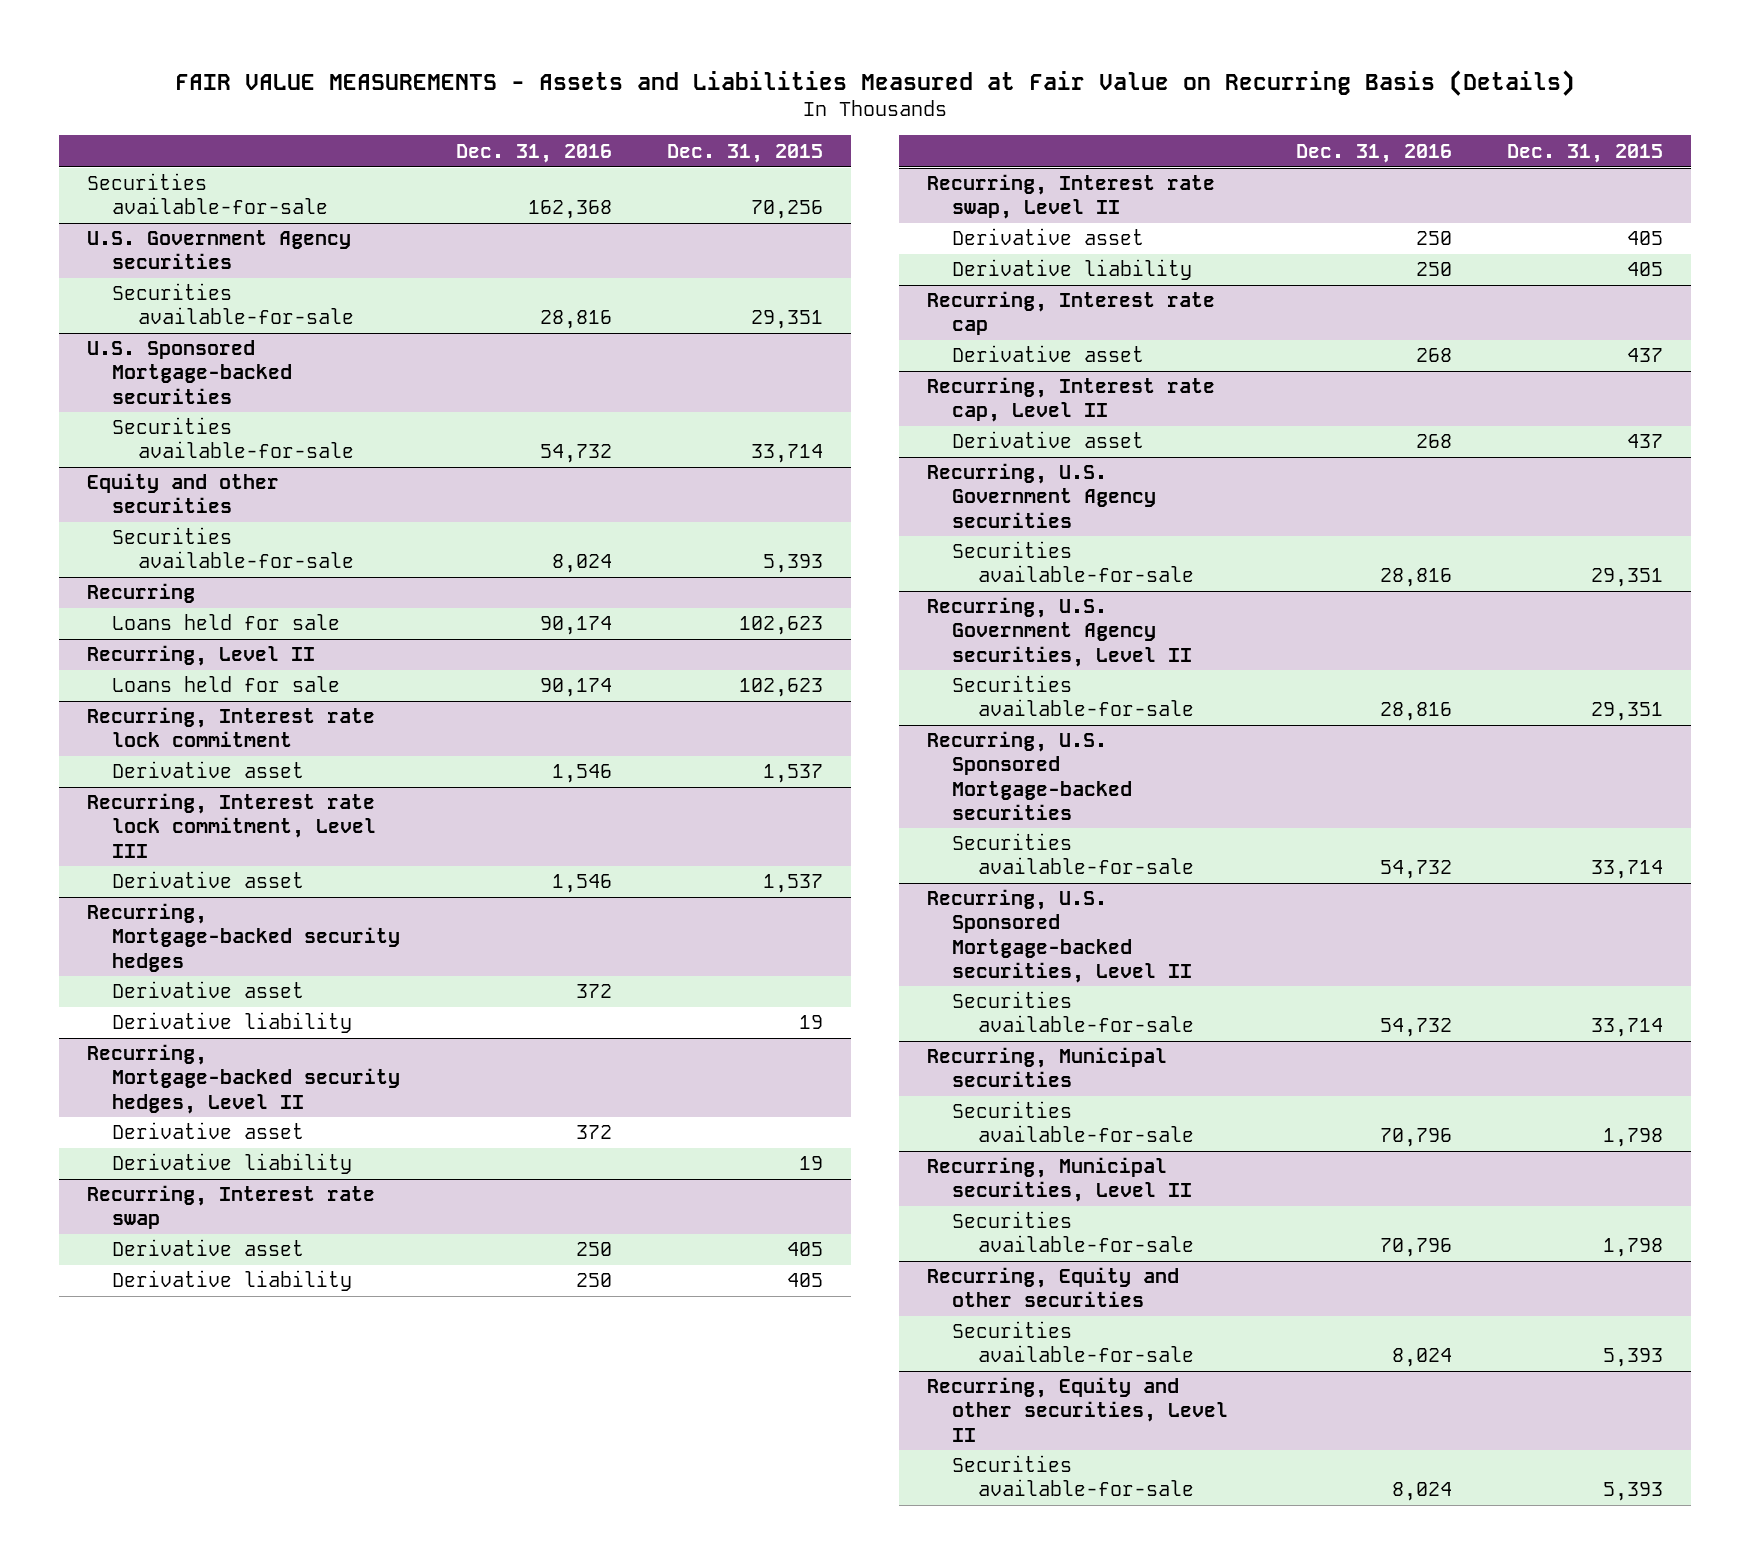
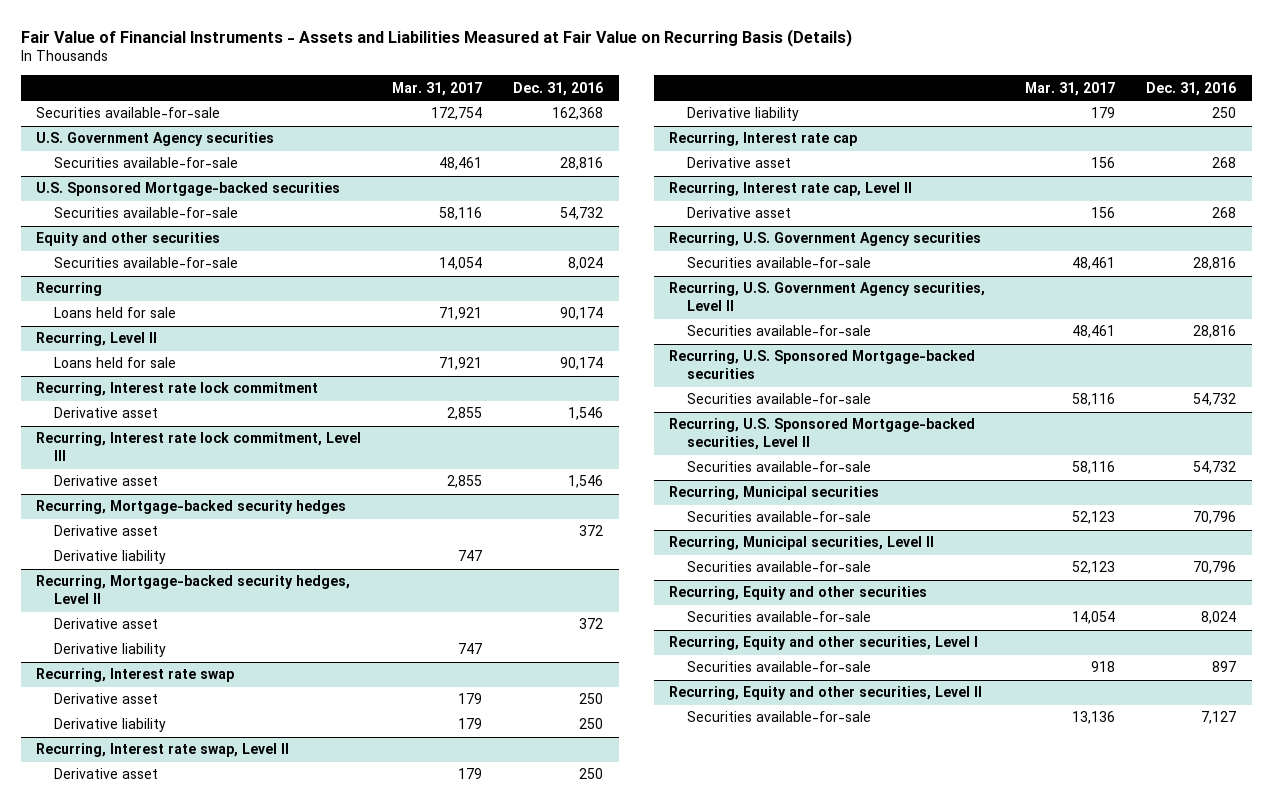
- FAIR VALUE MEASUREMENTS - Assets and Liabilities Measured at Fair Value on Recurring Basis (Details)
+ Fair Value of Financial Instruments - Assets and Liabilities Measured at Fair Value on Recurring Basis (Details)
- | Dec. 31, 2016 | Dec. 31, 2015
+ | Mar. 31, 2017 | Dec. 31, 2016
+ Recurring, Equity and other securities, Level I
+ Securities available-for-sale | 918 | 897
@ Recurring, Equity and other securities, Level II
- Securities available-for-sale | 8,024 | 5,393
+ Securities available-for-sale | 13,136 | 7,127

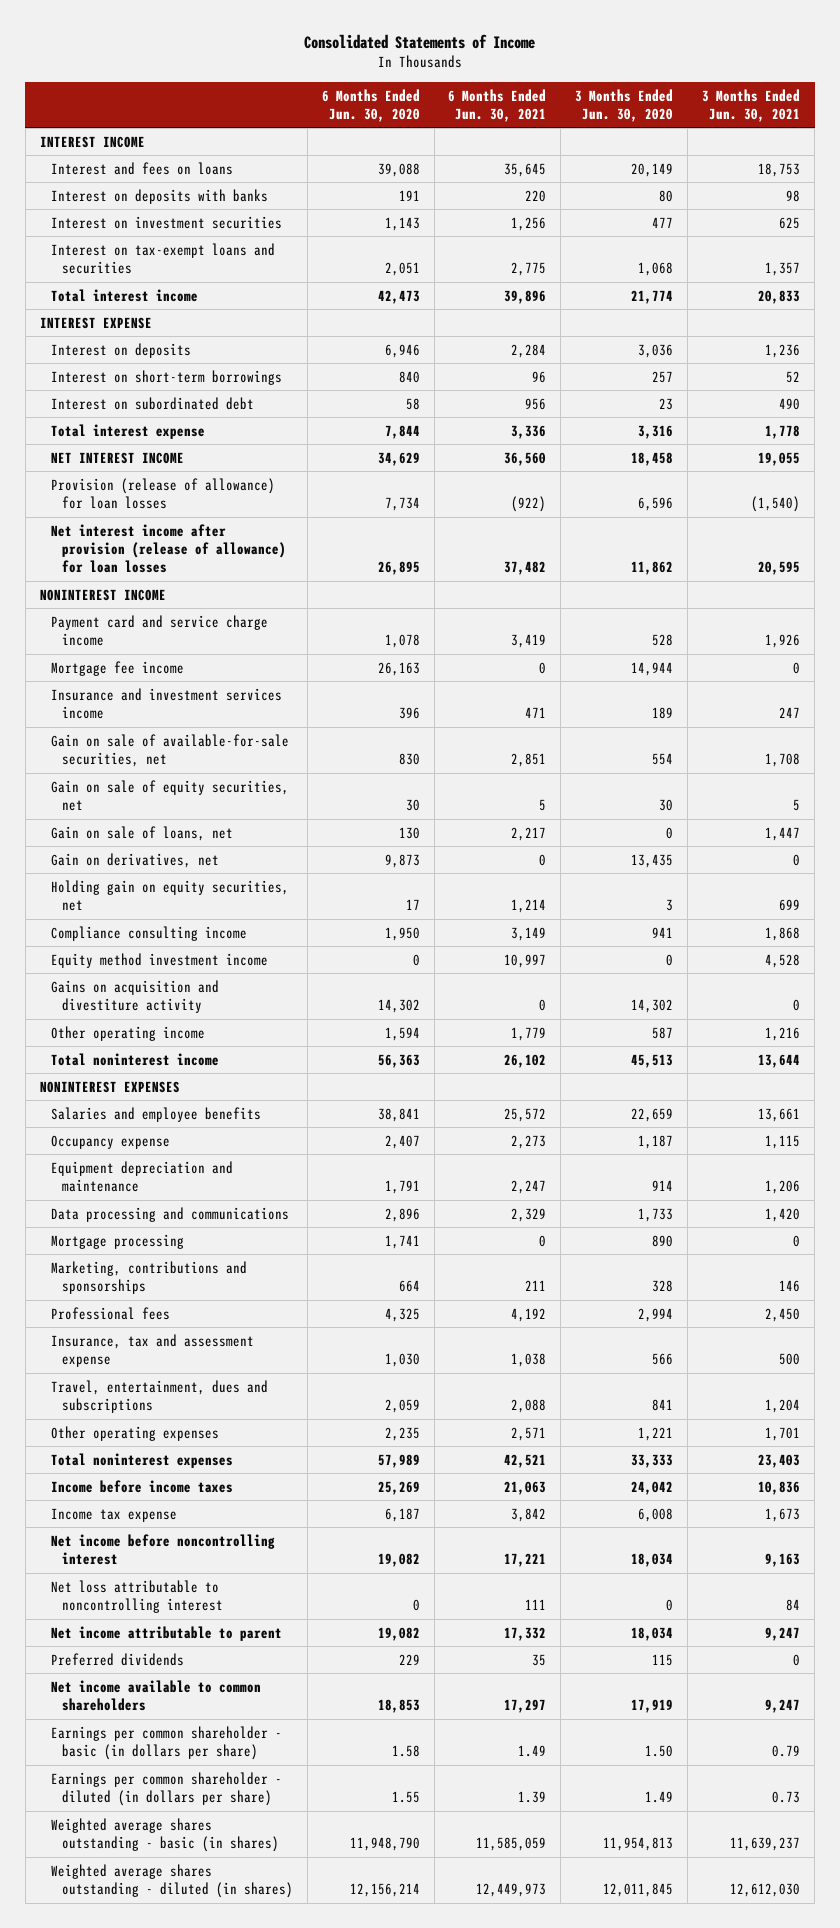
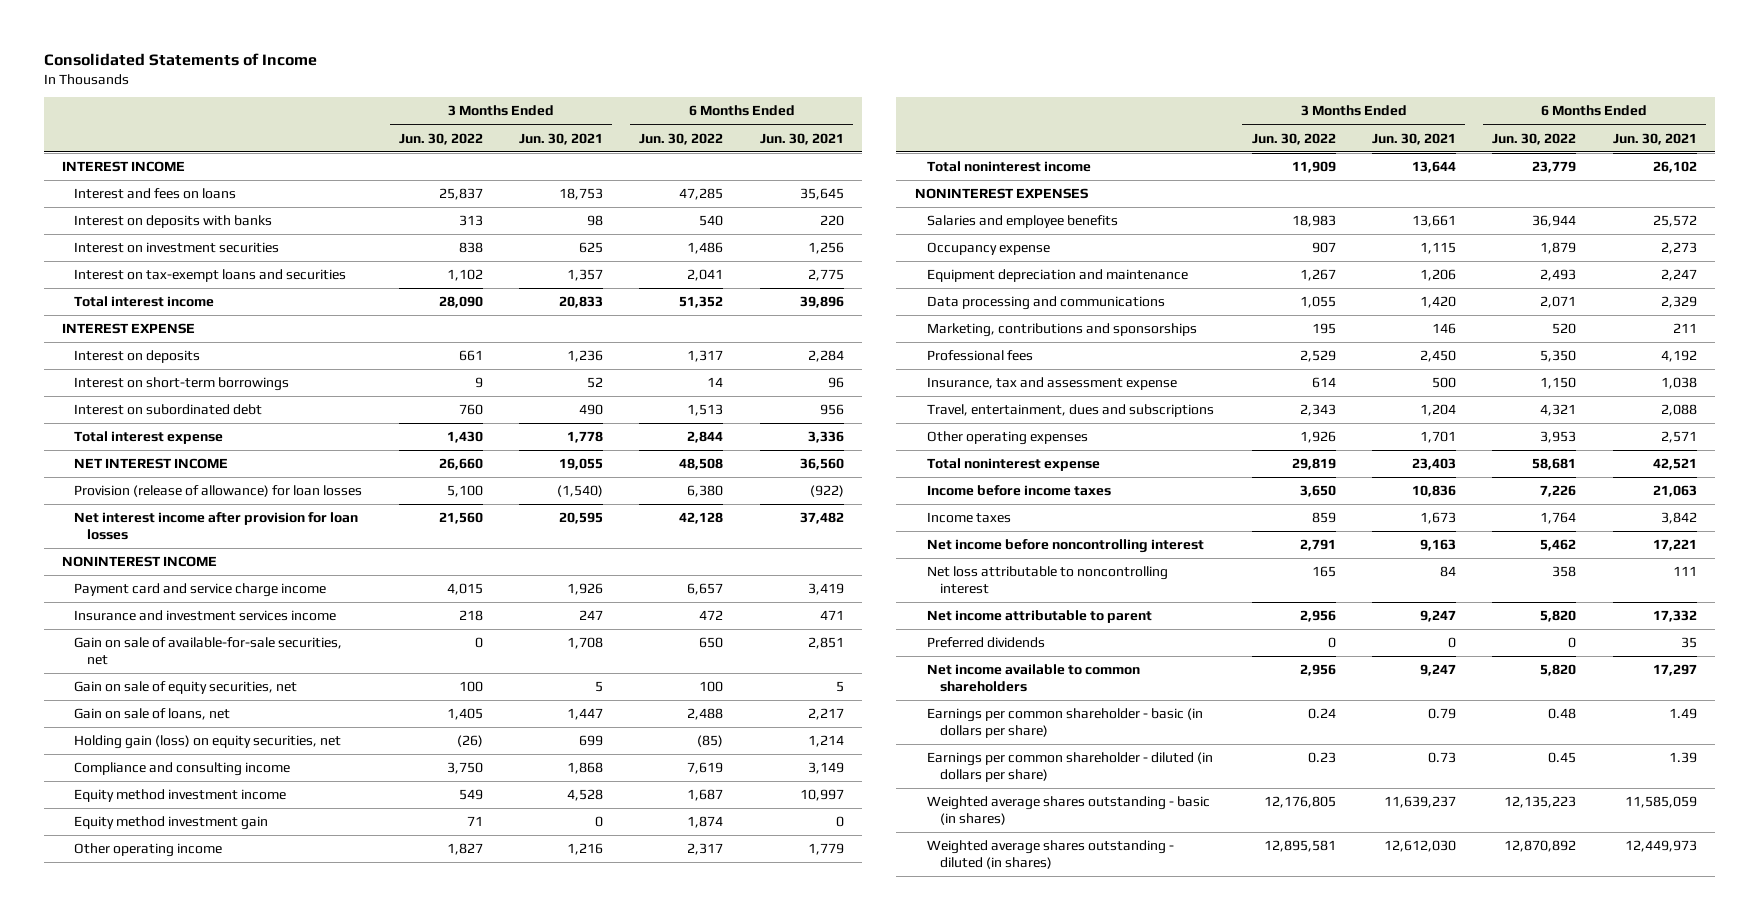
- | 6 Months Ended Jun. 30, 2020 | 6 Months Ended Jun. 30, 2021 | 3 Months Ended Jun. 30, 2020 | 3 Months Ended Jun. 30, 2021
+ | 3 Months Ended Jun. 30, 2022 | 3 Months Ended Jun. 30, 2021 | 6 Months Ended Jun. 30, 2022 | 6 Months Ended Jun. 30, 2021
- Net interest income after provision (release of allowance) for loan losses | 26,895 | 37,482 | 11,862 | 20,595
+ Net interest income after provision for loan losses | 21,560 | 20,595 | 42,128 | 37,482
- Mortgage fee income | 26,163 | 0 | 14,944 | 0
- Gain on derivatives, net | 9,873 | 0 | 13,435 | 0
- Holding gain on equity securities, net | 17 | 1,214 | 3 | 699
- Compliance consulting income | 1,950 | 3,149 | 941 | 1,868
+ Holding gain (loss) on equity securities, net | (26) | 699 | (85) | 1,214
+ Compliance and consulting income | 3,750 | 1,868 | 7,619 | 3,149
- Gains on acquisition and divestiture activity | 14,302 | 0 | 14,302 | 0
+ Equity method investment gain | 71 | 0 | 1,874 | 0
- Mortgage processing | 1,741 | 0 | 890 | 0
- Total noninterest expenses | 57,989 | 42,521 | 33,333 | 23,403
+ Total noninterest expense | 29,819 | 23,403 | 58,681 | 42,521
- Income tax expense | 6,187 | 3,842 | 6,008 | 1,673
+ Income taxes | 859 | 1,673 | 1,764 | 3,842

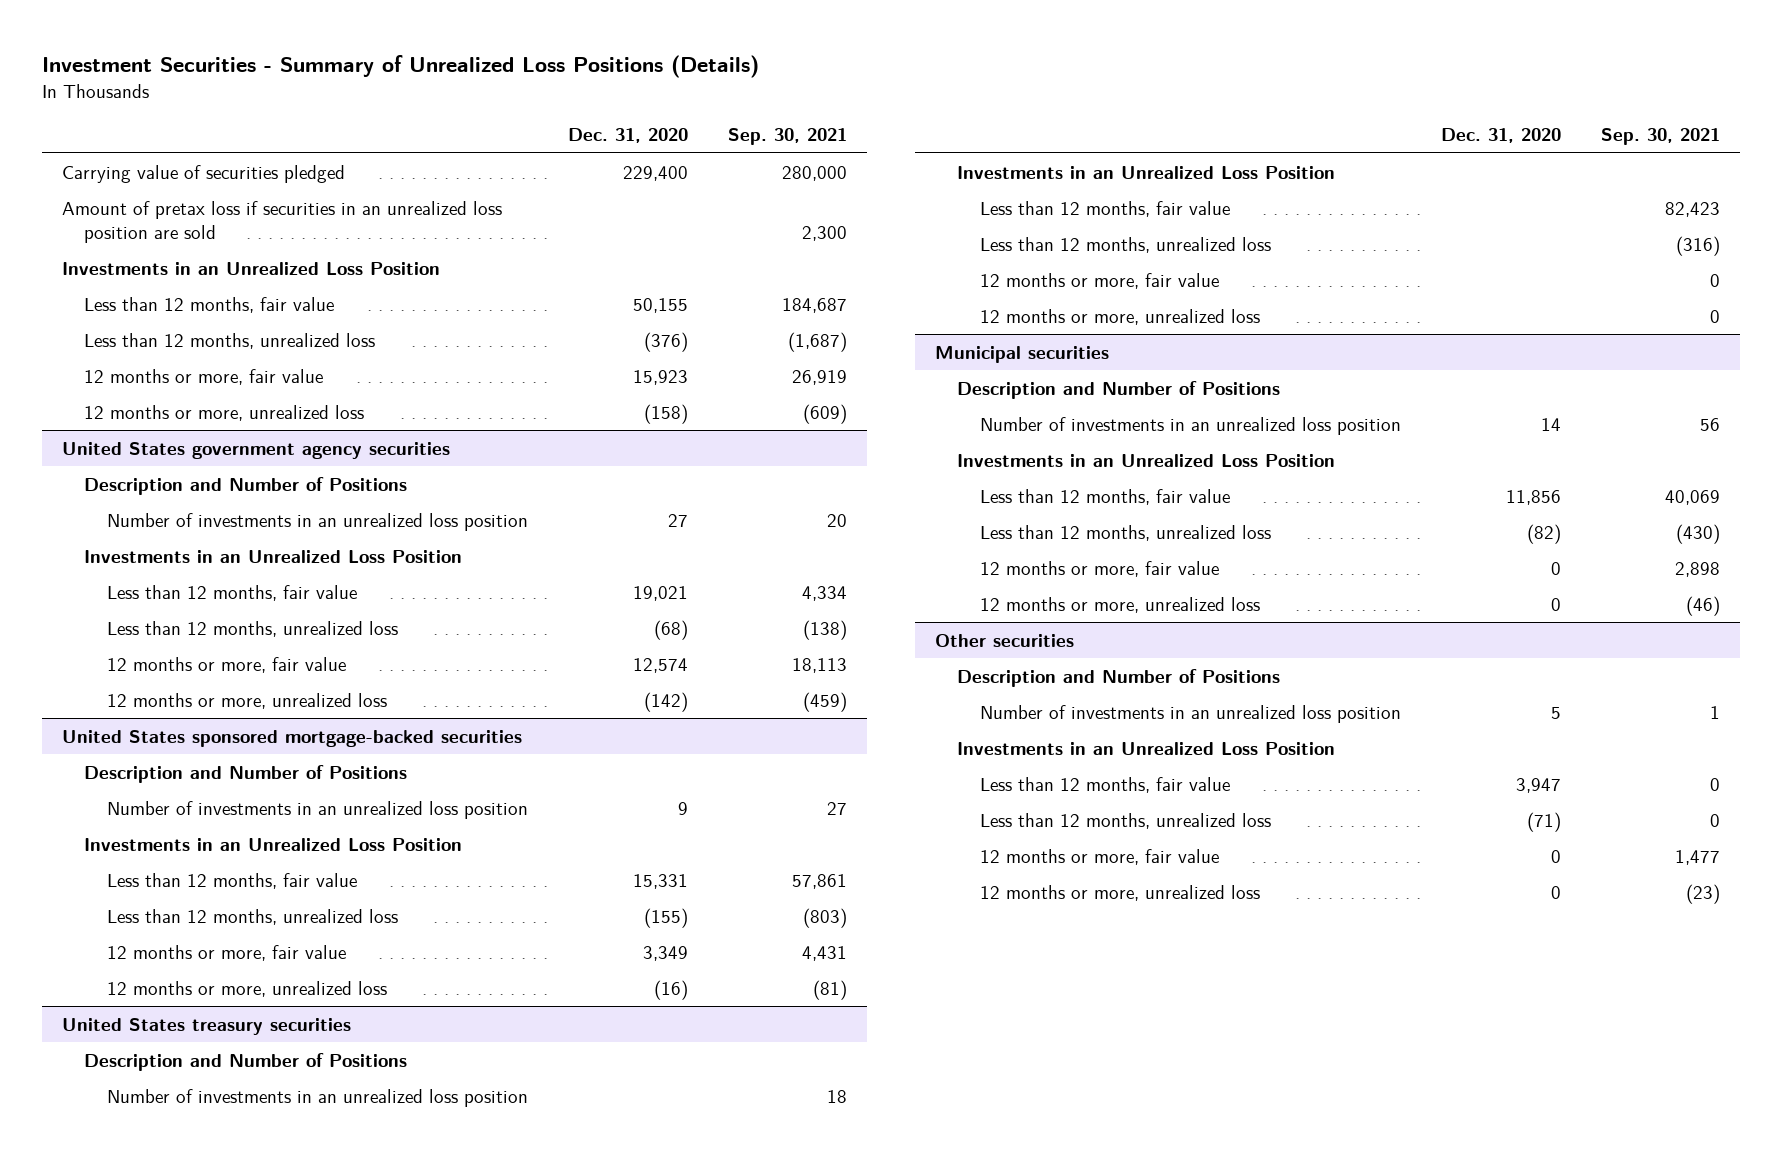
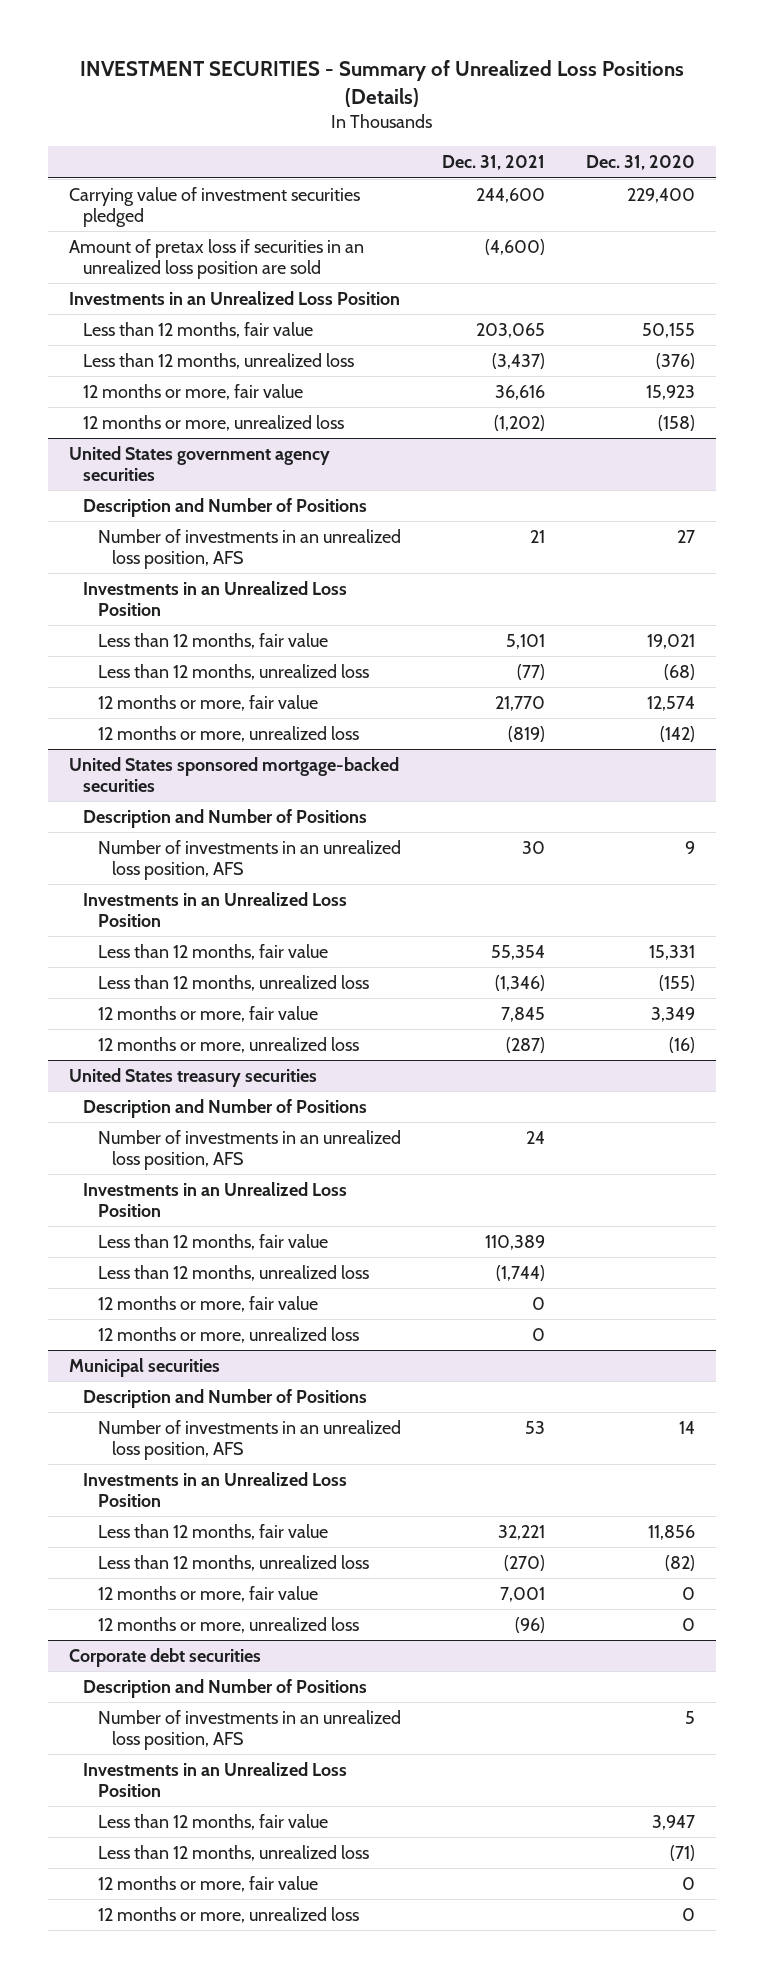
- Investment Securities - Summary of Unrealized Loss Positions (Details)
+ INVESTMENT SECURITIES - Summary of Unrealized Loss Positions (Details)
- | Dec. 31, 2020 | Sep. 30, 2021
+ | Dec. 31, 2021 | Dec. 31, 2020
- Carrying value of securities pledged | 229,400 | 280,000
+ Carrying value of investment securities pledged | 244,600 | 229,400
@ United States government agency securities
- Number of investments in an unrealized loss position | 27 | 20
+ Number of investments in an unrealized loss position, AFS | 21 | 27
@ United States sponsored mortgage-backed securities
- Number of investments in an unrealized loss position | 9 | 27
+ Number of investments in an unrealized loss position, AFS | 30 | 9
@ United States treasury securities
- Number of investments in an unrealized loss position | | 18
+ Number of investments in an unrealized loss position, AFS | 24 |
@ Municipal securities
- Number of investments in an unrealized loss position | 14 | 56
+ Number of investments in an unrealized loss position, AFS | 53 | 14
- Other securities
+ Corporate debt securities
- Number of investments in an unrealized loss position | 5 | 1
+ Number of investments in an unrealized loss position, AFS | | 5

